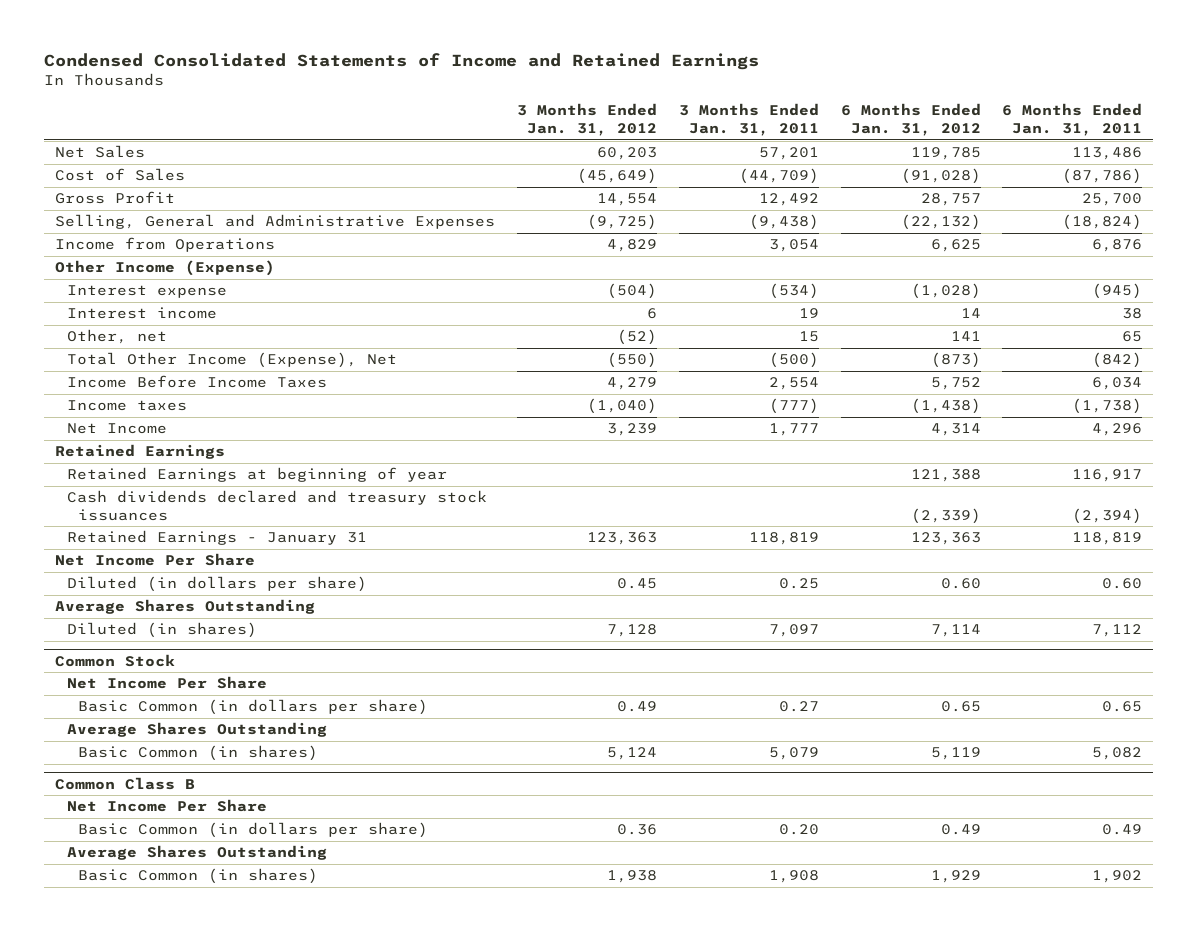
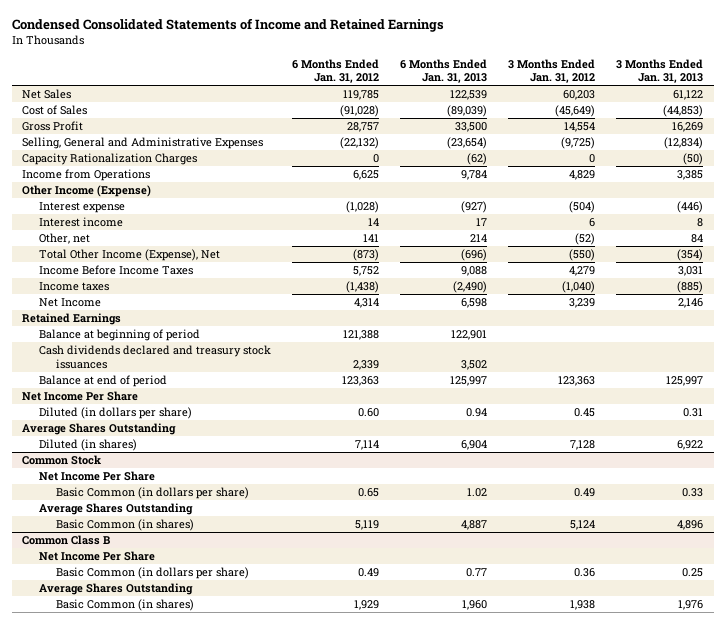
- | 3 Months Ended Jan. 31, 2012 | 3 Months Ended Jan. 31, 2011 | 6 Months Ended Jan. 31, 2012 | 6 Months Ended Jan. 31, 2011
+ | 6 Months Ended Jan. 31, 2012 | 6 Months Ended Jan. 31, 2013 | 3 Months Ended Jan. 31, 2012 | 3 Months Ended Jan. 31, 2013
+ Capacity Rationalization Charges | 0 | (62) | 0 | (50)
- Retained Earnings at beginning of year | | | 121,388 | 116,917
- Cash dividends declared and treasury stock issuances | | | (2,339) | (2,394)
- Retained Earnings - January 31 | 123,363 | 118,819 | 123,363 | 118,819
+ Balance at beginning of period | 121,388 | 122,901 | |
+ Cash dividends declared and treasury stock issuances | 2,339 | 3,502 | |
+ Balance at end of period | 123,363 | 125,997 | 123,363 | 125,997

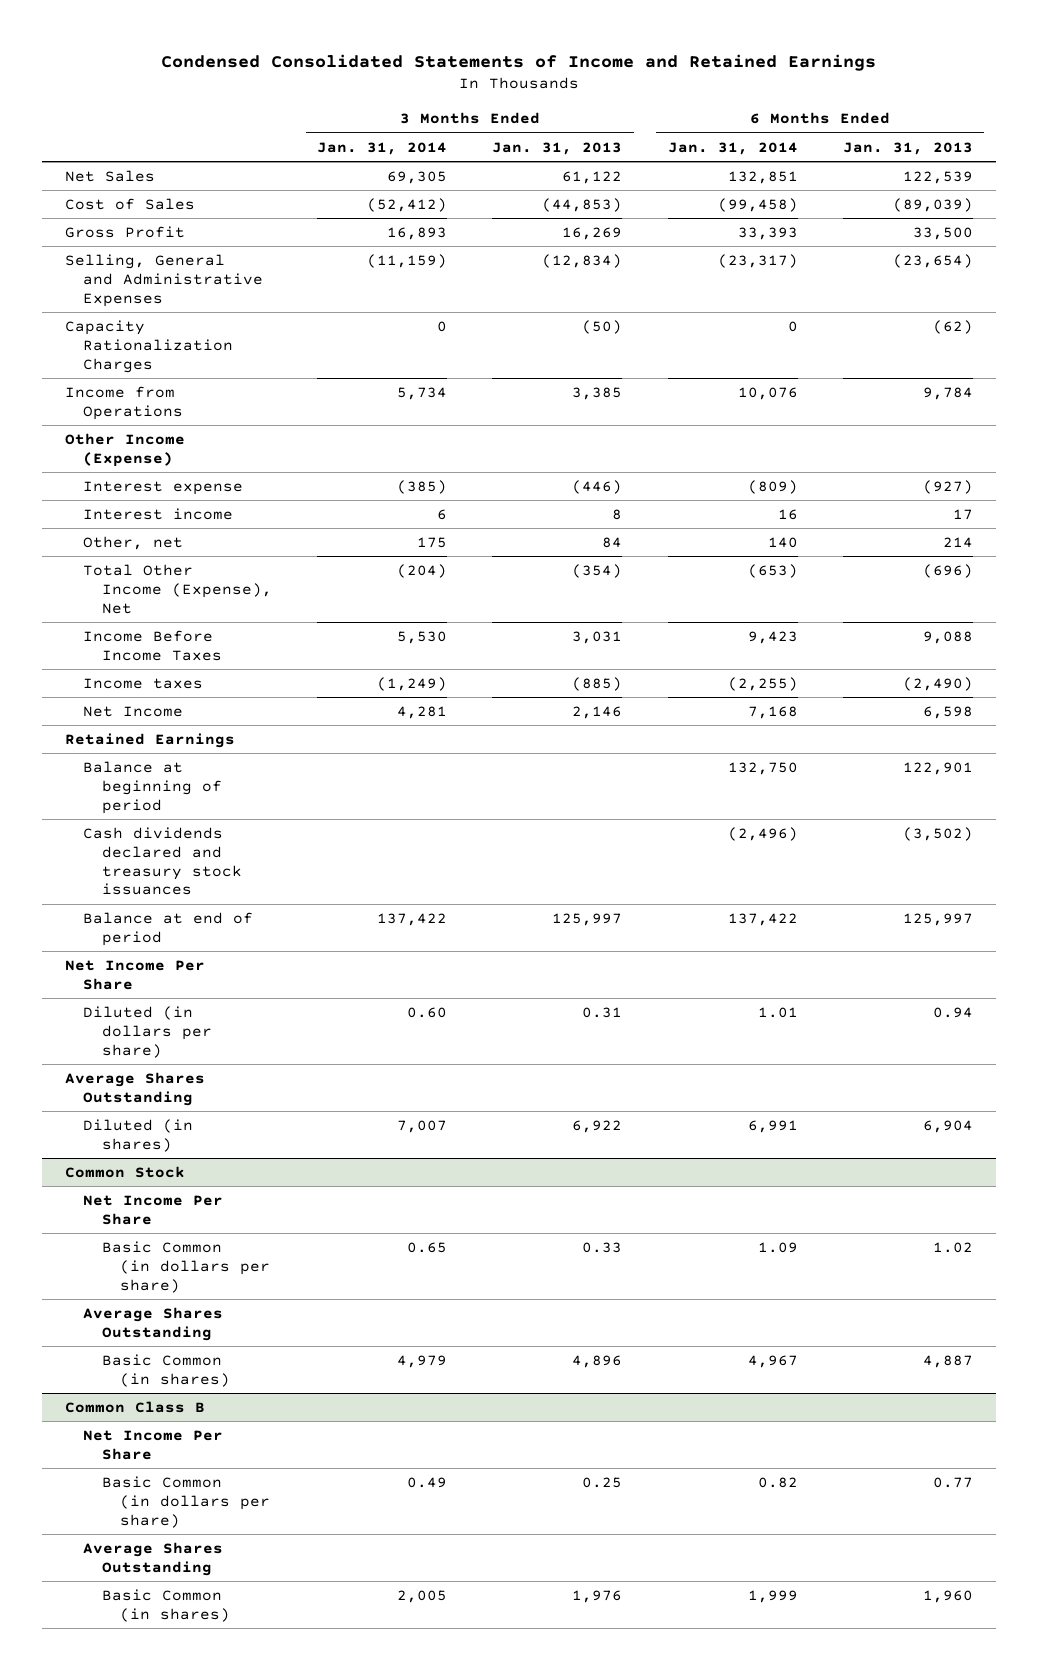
- | 6 Months Ended Jan. 31, 2012 | 6 Months Ended Jan. 31, 2013 | 3 Months Ended Jan. 31, 2012 | 3 Months Ended Jan. 31, 2013
+ | 3 Months Ended Jan. 31, 2014 | 3 Months Ended Jan. 31, 2013 | 6 Months Ended Jan. 31, 2014 | 6 Months Ended Jan. 31, 2013
- Cash dividends declared and treasury stock issuances | 2,339 | 3,502 | |
+ Cash dividends declared and treasury stock issuances | | | (2,496) | (3,502)

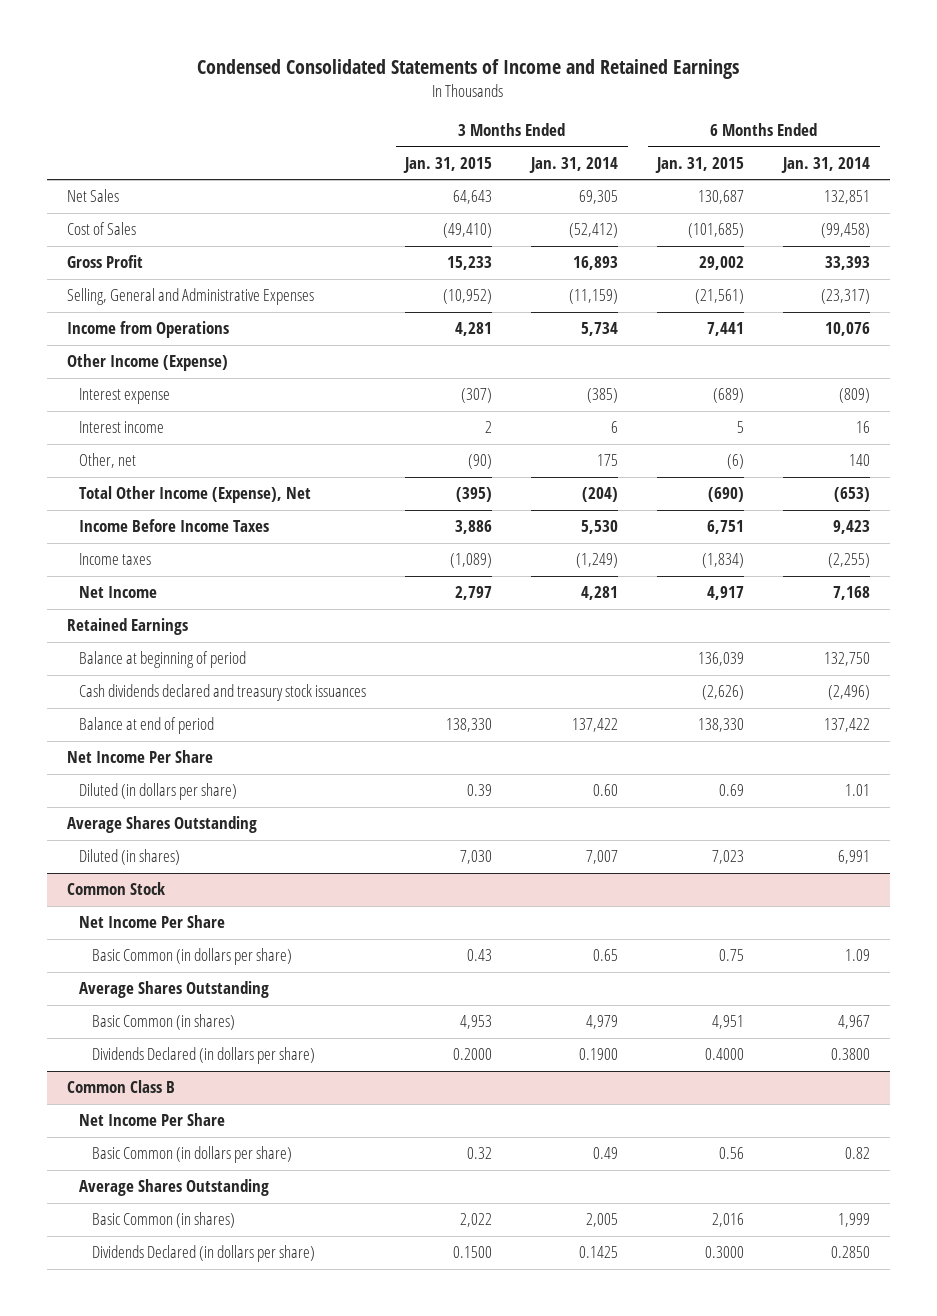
- | 3 Months Ended Jan. 31, 2014 | 3 Months Ended Jan. 31, 2013 | 6 Months Ended Jan. 31, 2014 | 6 Months Ended Jan. 31, 2013
+ | 3 Months Ended Jan. 31, 2015 | 3 Months Ended Jan. 31, 2014 | 6 Months Ended Jan. 31, 2015 | 6 Months Ended Jan. 31, 2014
- Capacity Rationalization Charges | 0 | (50) | 0 | (62)
@ Common Stock
+ Dividends Declared (in dollars per share) | 0.2000 | 0.1900 | 0.4000 | 0.3800
@ Common Class B
+ Dividends Declared (in dollars per share) | 0.1500 | 0.1425 | 0.3000 | 0.2850

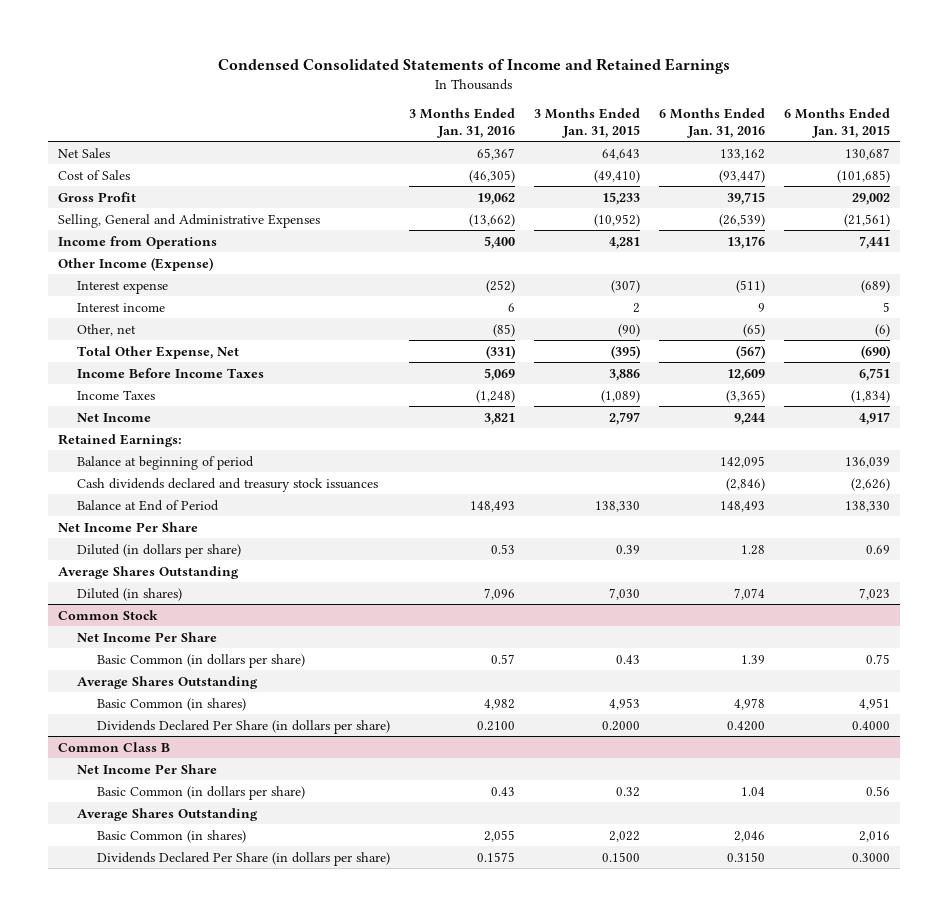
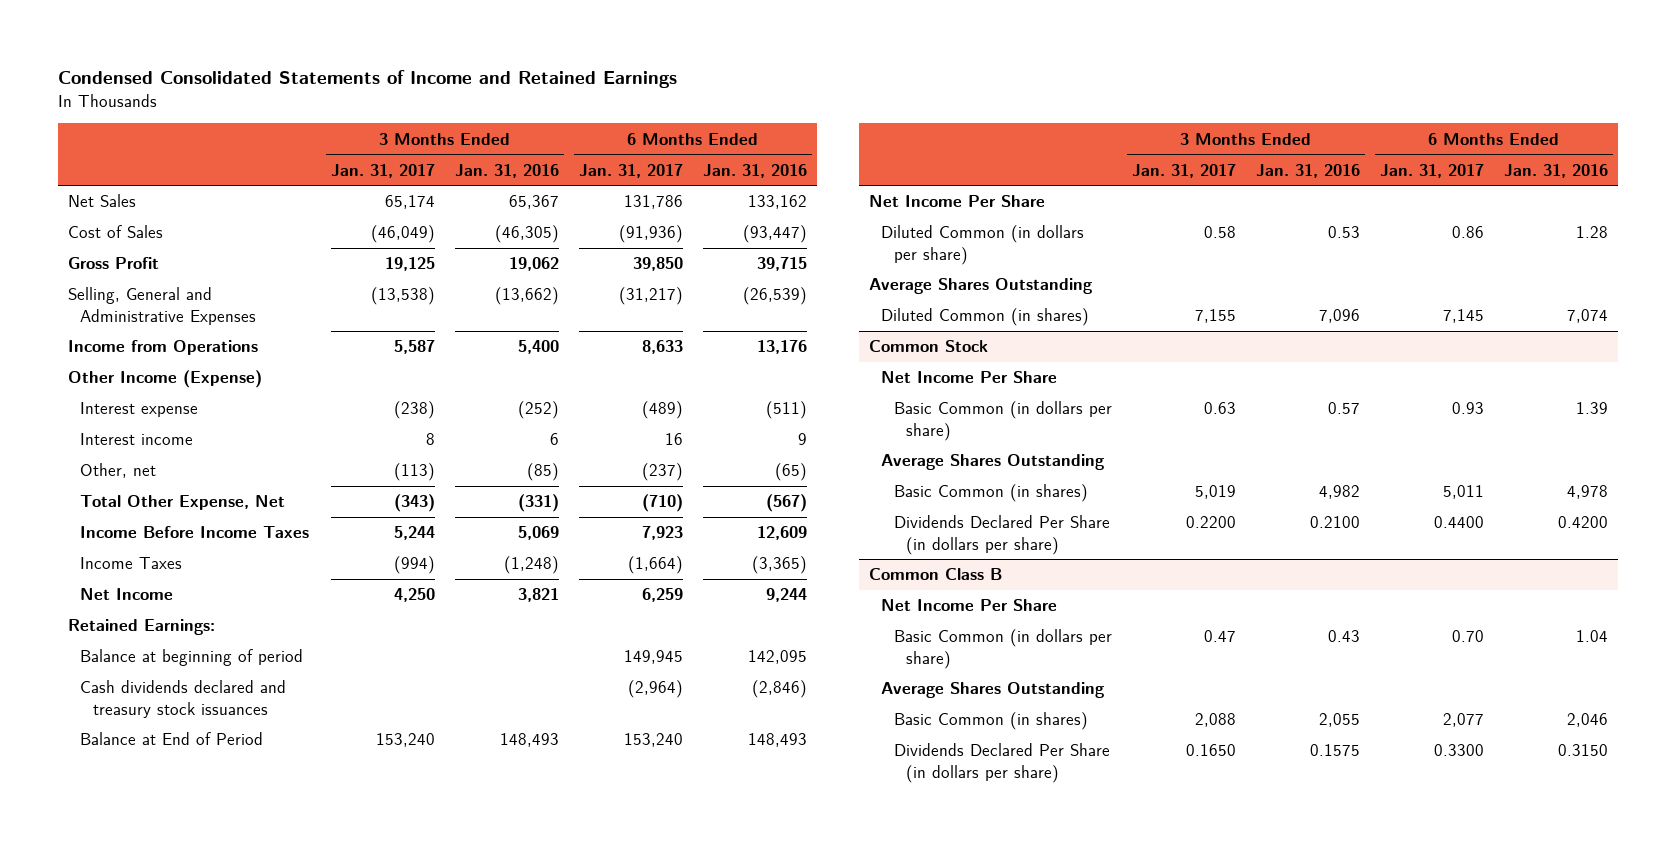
- | 3 Months Ended Jan. 31, 2016 | 3 Months Ended Jan. 31, 2015 | 6 Months Ended Jan. 31, 2016 | 6 Months Ended Jan. 31, 2015
+ | 3 Months Ended Jan. 31, 2017 | 3 Months Ended Jan. 31, 2016 | 6 Months Ended Jan. 31, 2017 | 6 Months Ended Jan. 31, 2016
- Diluted (in dollars per share) | 0.53 | 0.39 | 1.28 | 0.69
+ Diluted Common (in dollars per share) | 0.58 | 0.53 | 0.86 | 1.28
- Diluted (in shares) | 7,096 | 7,030 | 7,074 | 7,023
+ Diluted Common (in shares) | 7,155 | 7,096 | 7,145 | 7,074

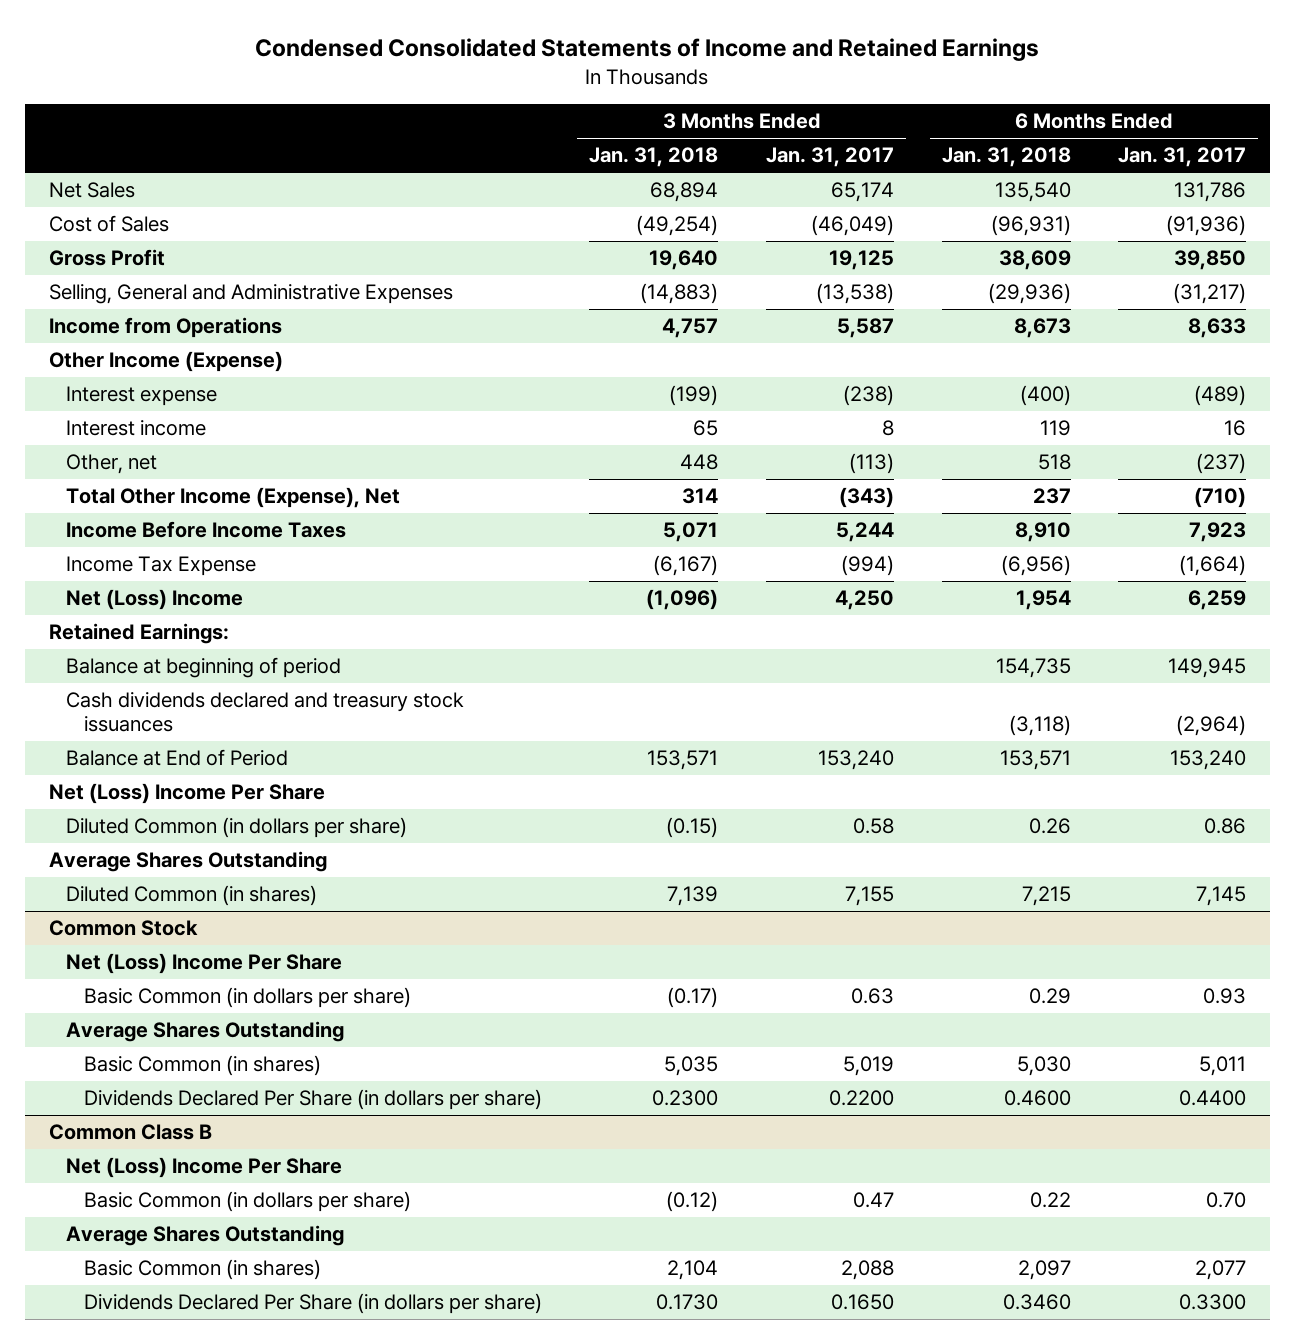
- | 3 Months Ended Jan. 31, 2017 | 3 Months Ended Jan. 31, 2016 | 6 Months Ended Jan. 31, 2017 | 6 Months Ended Jan. 31, 2016
+ | 3 Months Ended Jan. 31, 2018 | 3 Months Ended Jan. 31, 2017 | 6 Months Ended Jan. 31, 2018 | 6 Months Ended Jan. 31, 2017
- Total Other Expense, Net | (343) | (331) | (710) | (567)
+ Total Other Income (Expense), Net | 314 | (343) | 237 | (710)
- Income Taxes | (994) | (1,248) | (1,664) | (3,365)
- Net Income | 4,250 | 3,821 | 6,259 | 9,244
+ Income Tax Expense | (6,167) | (994) | (6,956) | (1,664)
+ Net (Loss) Income | (1,096) | 4,250 | 1,954 | 6,259
- Net Income Per Share
+ Net (Loss) Income Per Share
@ Common Stock
- Net Income Per Share
+ Net (Loss) Income Per Share
@ Common Class B
- Net Income Per Share
+ Net (Loss) Income Per Share

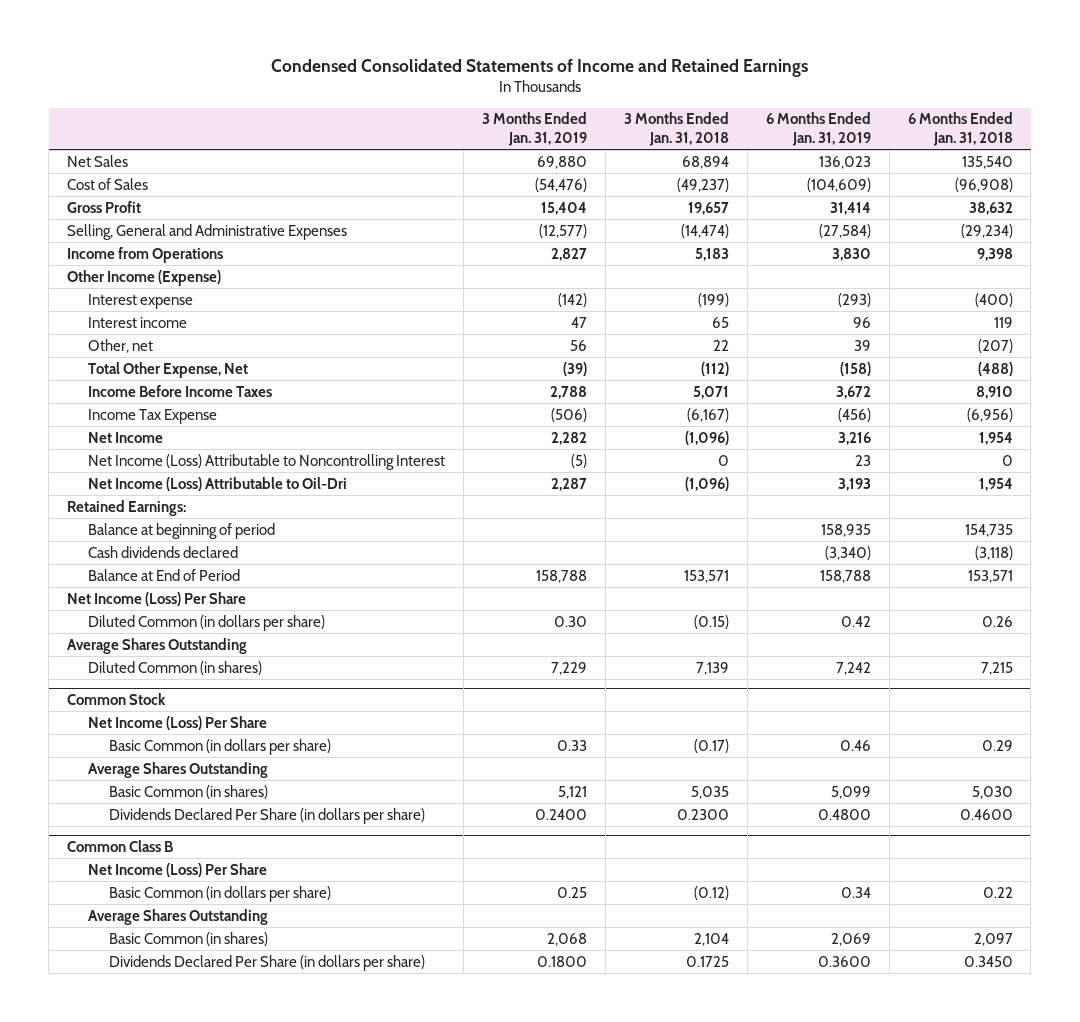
- | 3 Months Ended Jan. 31, 2018 | 3 Months Ended Jan. 31, 2017 | 6 Months Ended Jan. 31, 2018 | 6 Months Ended Jan. 31, 2017
+ | 3 Months Ended Jan. 31, 2019 | 3 Months Ended Jan. 31, 2018 | 6 Months Ended Jan. 31, 2019 | 6 Months Ended Jan. 31, 2018
- Cost of Sales | (49,254) | (46,049) | (96,931) | (91,936)
- Gross Profit | 19,640 | 19,125 | 38,609 | 39,850
- Selling, General and Administrative Expenses | (14,883) | (13,538) | (29,936) | (31,217)
- Income from Operations | 4,757 | 5,587 | 8,673 | 8,633
+ Cost of Sales | (54,476) | (49,237) | (104,609) | (96,908)
+ Gross Profit | 15,404 | 19,657 | 31,414 | 38,632
+ Selling, General and Administrative Expenses | (12,577) | (14,474) | (27,584) | (29,234)
+ Income from Operations | 2,827 | 5,183 | 3,830 | 9,398
- Other, net | 448 | (113) | 518 | (237)
- Total Other Income (Expense), Net | 314 | (343) | 237 | (710)
+ Other, net | 56 | 22 | 39 | (207)
+ Total Other Expense, Net | (39) | (112) | (158) | (488)
- Net (Loss) Income | (1,096) | 4,250 | 1,954 | 6,259
+ Net Income | 2,282 | (1,096) | 3,216 | 1,954
+ Net Income (Loss) Attributable to Noncontrolling Interest | (5) | 0 | 23 | 0
+ Net Income (Loss) Attributable to Oil-Dri | 2,287 | (1,096) | 3,193 | 1,954
- Cash dividends declared and treasury stock issuances | | | (3,118) | (2,964)
+ Cash dividends declared | | | (3,340) | (3,118)
- Net (Loss) Income Per Share
+ Net Income (Loss) Per Share
@ Common Stock
- Net (Loss) Income Per Share
+ Net Income (Loss) Per Share
@ Common Class B
- Net (Loss) Income Per Share
+ Net Income (Loss) Per Share
- Dividends Declared Per Share (in dollars per share) | 0.1730 | 0.1650 | 0.3460 | 0.3300
+ Dividends Declared Per Share (in dollars per share) | 0.1800 | 0.1725 | 0.3600 | 0.3450

